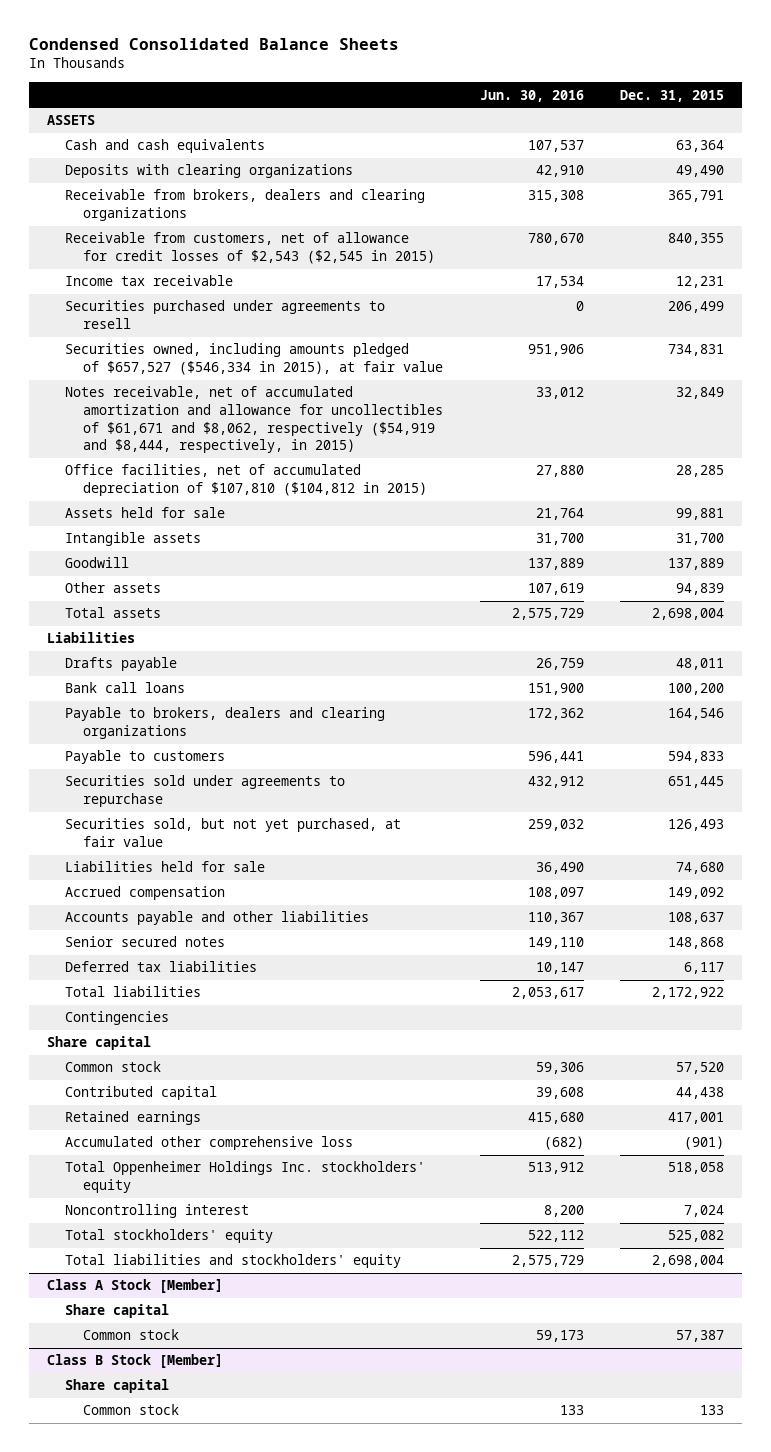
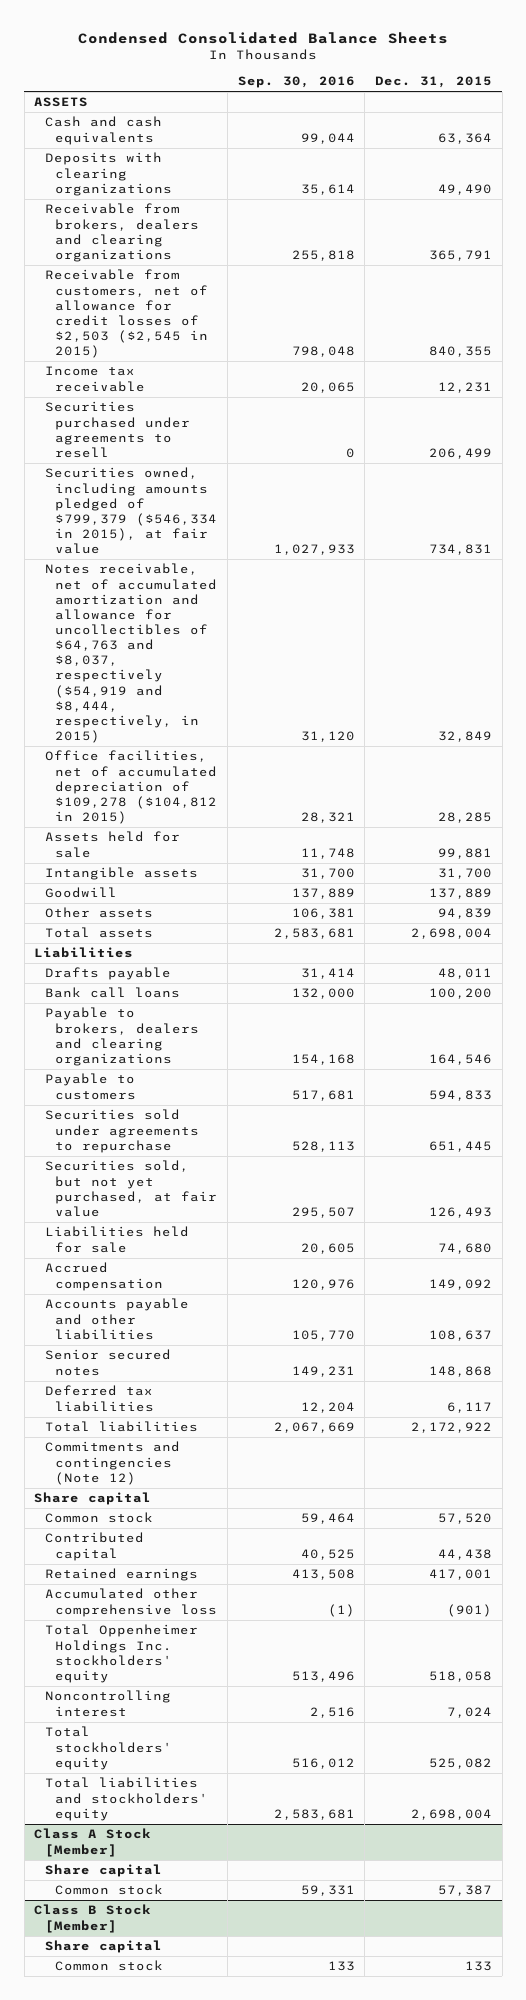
- | Jun. 30, 2016 | Dec. 31, 2015
+ | Sep. 30, 2016 | Dec. 31, 2015
- Receivable from customers, net of allowance for credit losses of $2,543 ($2,545 in 2015) | 780,670 | 840,355
+ Receivable from customers, net of allowance for credit losses of $2,503 ($2,545 in 2015) | 798,048 | 840,355
- Securities owned, including amounts pledged of $657,527 ($546,334 in 2015), at fair value | 951,906 | 734,831
- Notes receivable, net of accumulated amortization and allowance for uncollectibles of $61,671 and $8,062, respectively ($54,919 and $8,444, respectively, in 2015) | 33,012 | 32,849
- Office facilities, net of accumulated depreciation of $107,810 ($104,812 in 2015) | 27,880 | 28,285
+ Securities owned, including amounts pledged of $799,379 ($546,334 in 2015), at fair value | 1,027,933 | 734,831
+ Notes receivable, net of accumulated amortization and allowance for uncollectibles of $64,763 and $8,037, respectively ($54,919 and $8,444, respectively, in 2015) | 31,120 | 32,849
+ Office facilities, net of accumulated depreciation of $109,278 ($104,812 in 2015) | 28,321 | 28,285
- Contingencies
+ Commitments and contingencies (Note 12)

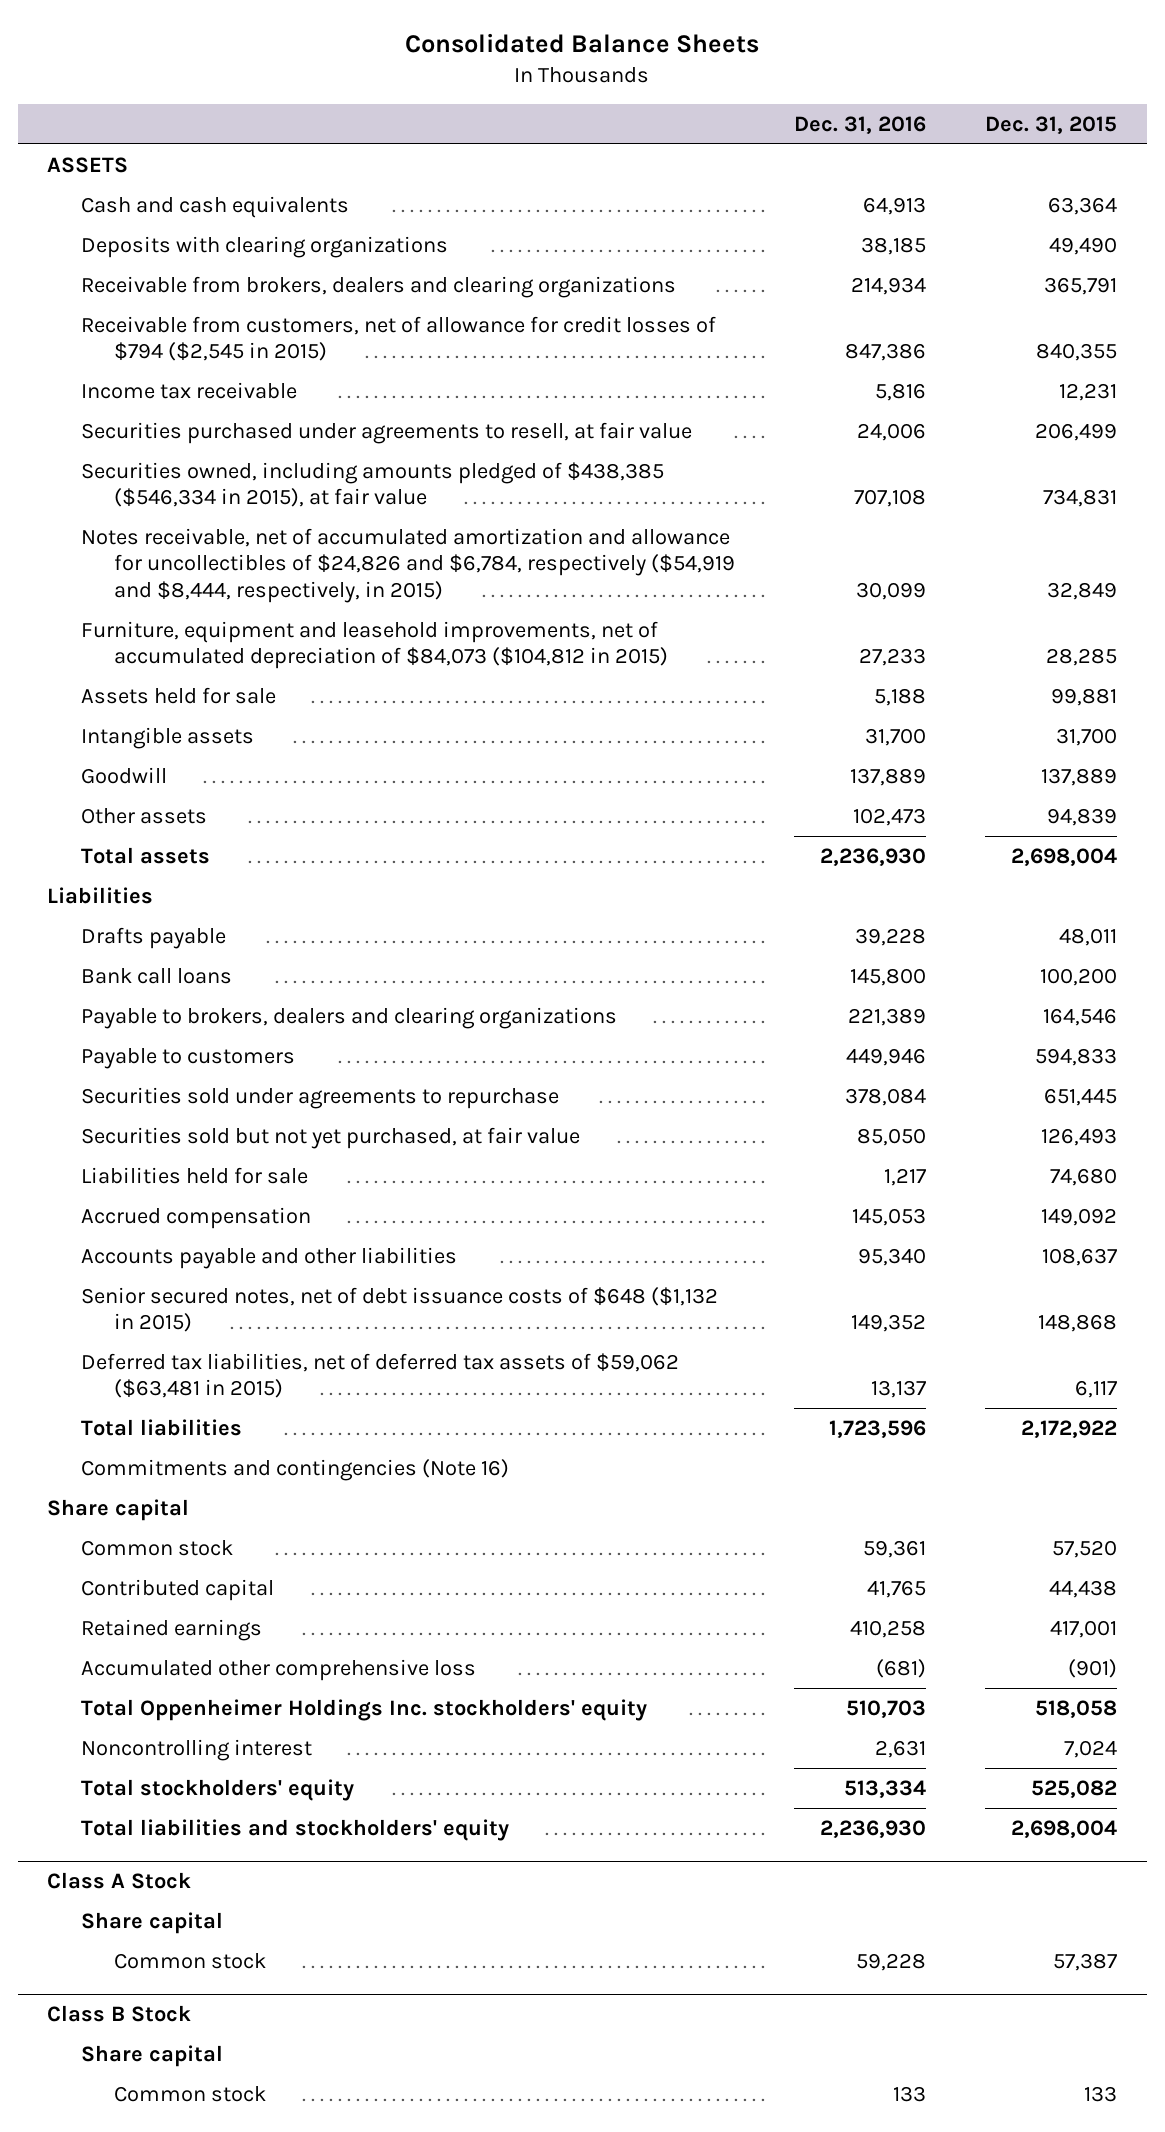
- Condensed Consolidated Balance Sheets
+ Consolidated Balance Sheets
- | Sep. 30, 2016 | Dec. 31, 2015
+ | Dec. 31, 2016 | Dec. 31, 2015
- Receivable from customers, net of allowance for credit losses of $2,503 ($2,545 in 2015) | 798,048 | 840,355
+ Receivable from customers, net of allowance for credit losses of $794 ($2,545 in 2015) | 847,386 | 840,355
- Securities purchased under agreements to resell | 0 | 206,499
- Securities owned, including amounts pledged of $799,379 ($546,334 in 2015), at fair value | 1,027,933 | 734,831
- Notes receivable, net of accumulated amortization and allowance for uncollectibles of $64,763 and $8,037, respectively ($54,919 and $8,444, respectively, in 2015) | 31,120 | 32,849
- Office facilities, net of accumulated depreciation of $109,278 ($104,812 in 2015) | 28,321 | 28,285
+ Securities purchased under agreements to resell, at fair value | 24,006 | 206,499
+ Securities owned, including amounts pledged of $438,385 ($546,334 in 2015), at fair value | 707,108 | 734,831
+ Notes receivable, net of accumulated amortization and allowance for uncollectibles of $24,826 and $6,784, respectively ($54,919 and $8,444, respectively, in 2015) | 30,099 | 32,849
+ Furniture, equipment and leasehold improvements, net of accumulated depreciation of $84,073 ($104,812 in 2015) | 27,233 | 28,285
- Securities sold, but not yet purchased, at fair value | 295,507 | 126,493
+ Securities sold but not yet purchased, at fair value | 85,050 | 126,493
- Senior secured notes | 149,231 | 148,868
- Deferred tax liabilities | 12,204 | 6,117
+ Senior secured notes, net of debt issuance costs of $648 ($1,132 in 2015) | 149,352 | 148,868
+ Deferred tax liabilities, net of deferred tax assets of $59,062 ($63,481 in 2015) | 13,137 | 6,117
- Commitments and contingencies (Note 12)
+ Commitments and contingencies (Note 16)
- Class A Stock [Member]
+ Class A Stock
- Class B Stock [Member]
+ Class B Stock

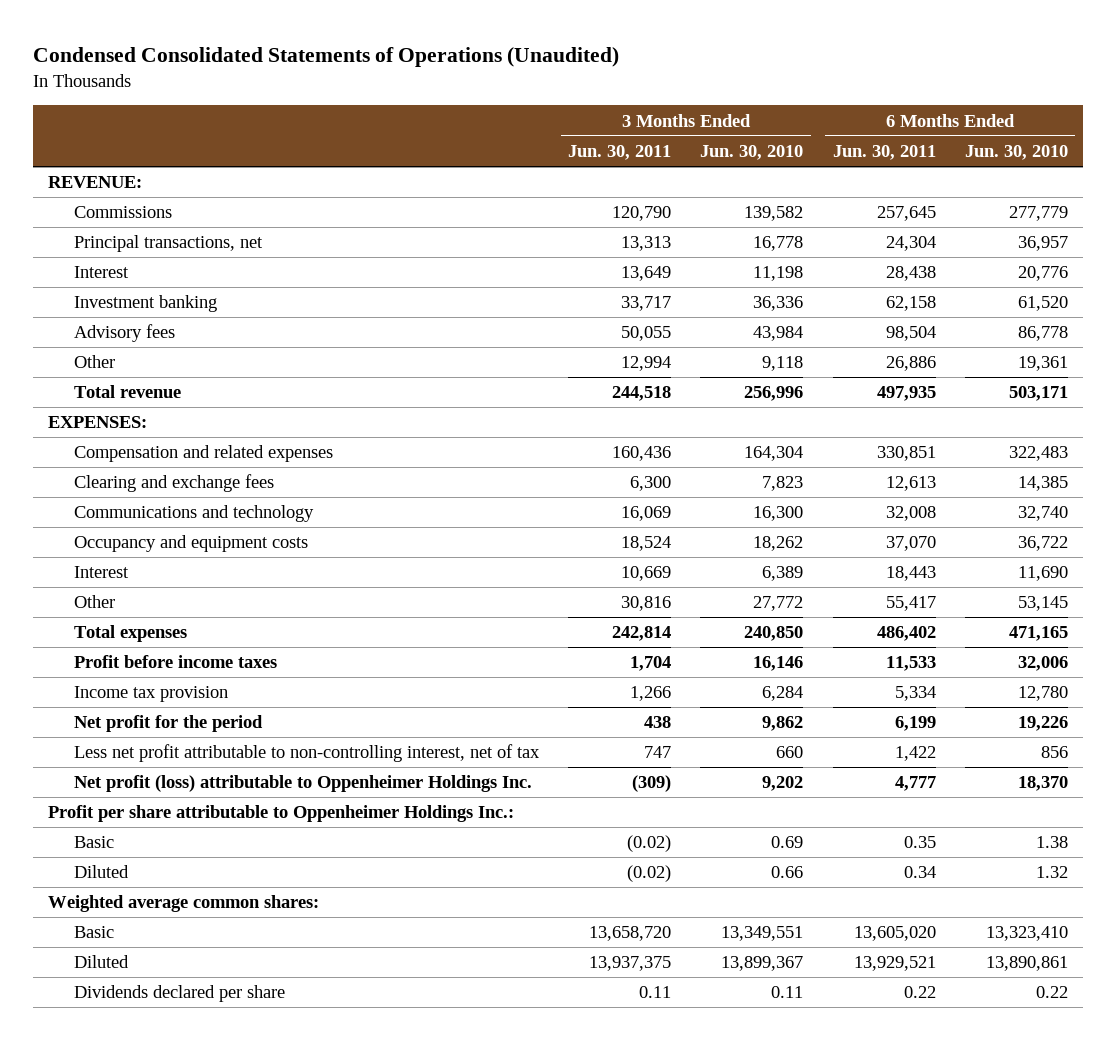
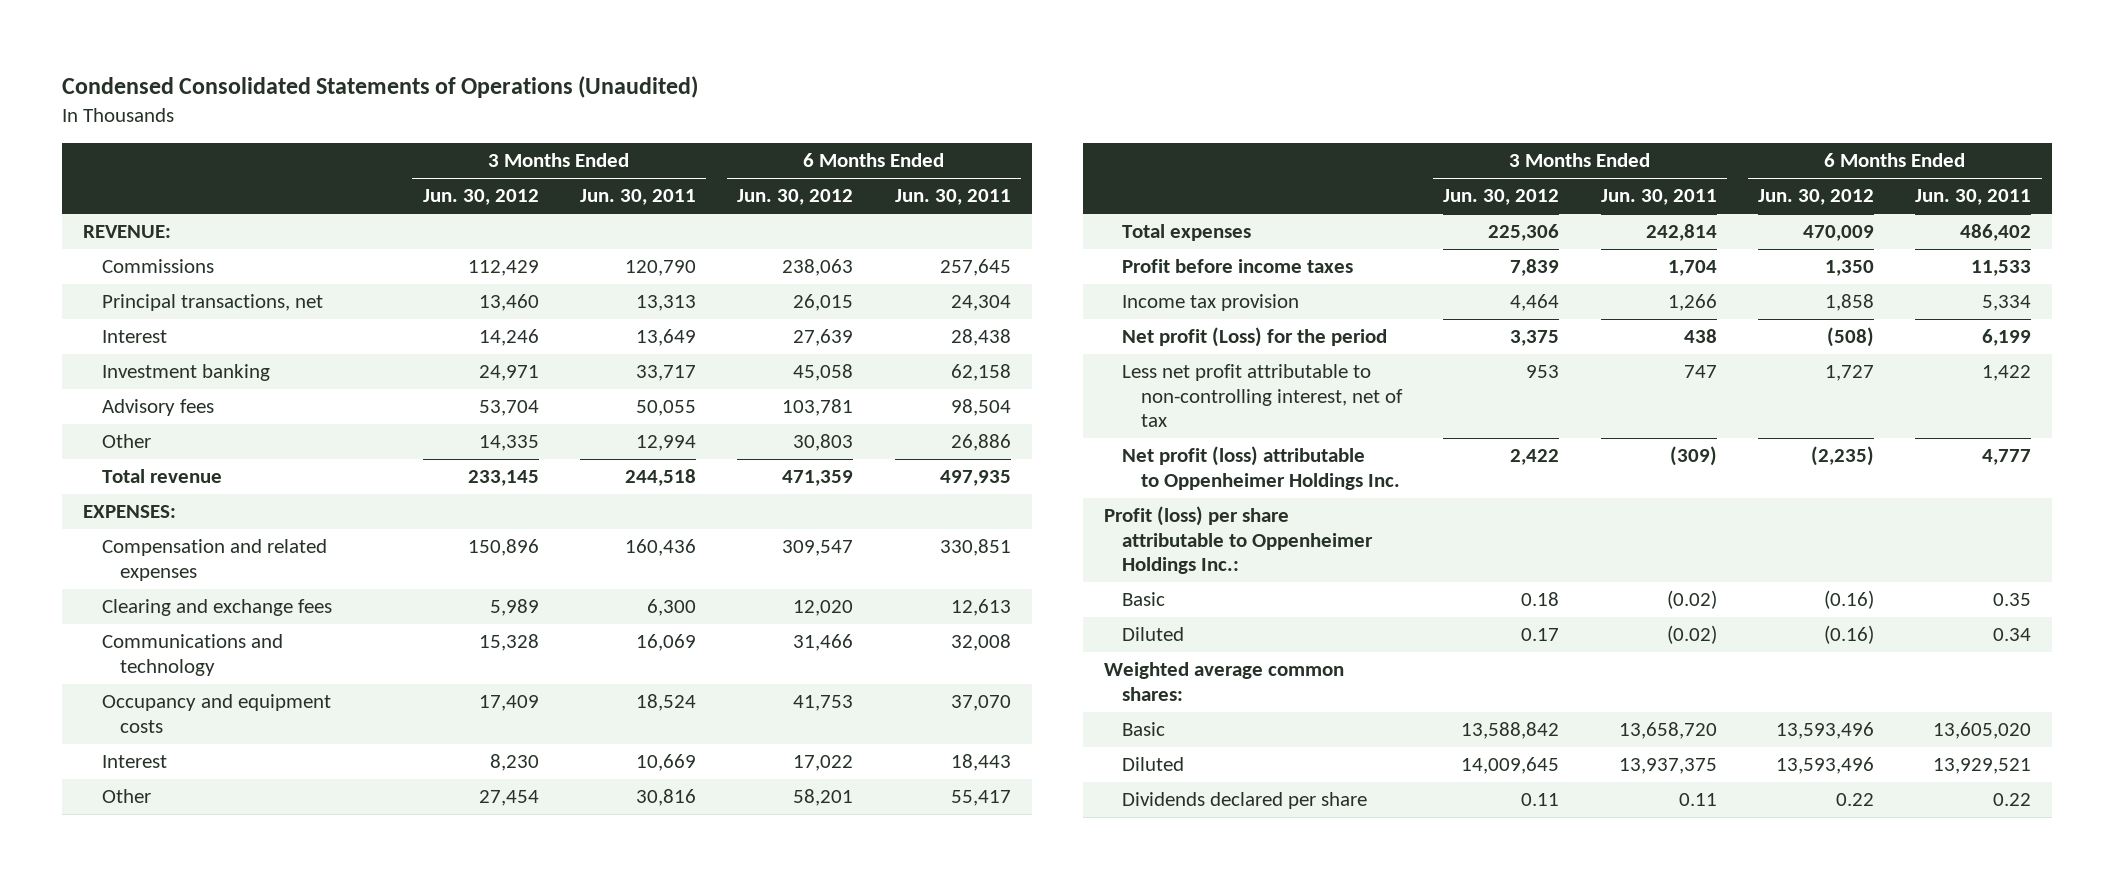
- | 3 Months Ended Jun. 30, 2011 | 3 Months Ended Jun. 30, 2010 | 6 Months Ended Jun. 30, 2011 | 6 Months Ended Jun. 30, 2010
+ | 3 Months Ended Jun. 30, 2012 | 3 Months Ended Jun. 30, 2011 | 6 Months Ended Jun. 30, 2012 | 6 Months Ended Jun. 30, 2011
- Net profit for the period | 438 | 9,862 | 6,199 | 19,226
+ Net profit (Loss) for the period | 3,375 | 438 | (508) | 6,199
- Profit per share attributable to Oppenheimer Holdings Inc.:
+ Profit (loss) per share attributable to Oppenheimer Holdings Inc.:

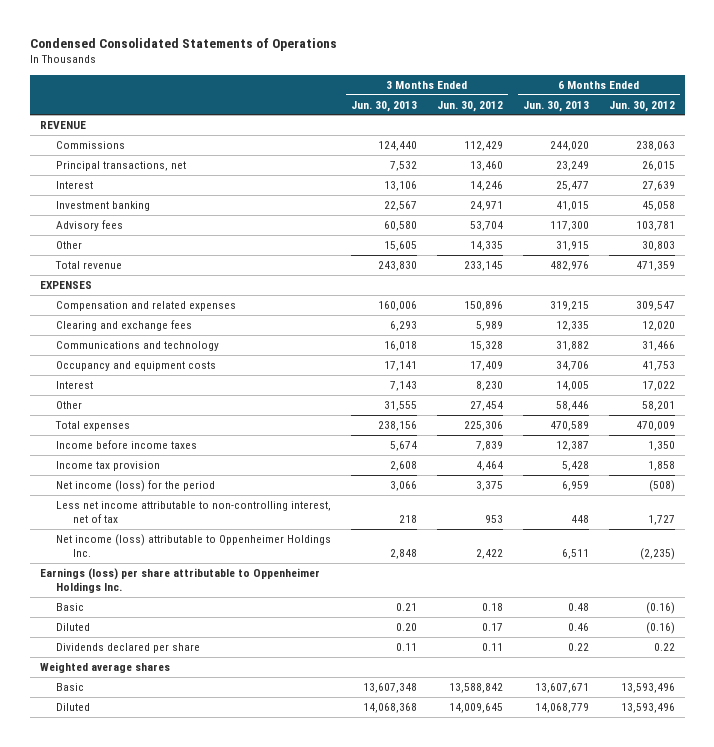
- Condensed Consolidated Statements of Operations (Unaudited)
+ Condensed Consolidated Statements of Operations
- | 3 Months Ended Jun. 30, 2012 | 3 Months Ended Jun. 30, 2011 | 6 Months Ended Jun. 30, 2012 | 6 Months Ended Jun. 30, 2011
+ | 3 Months Ended Jun. 30, 2013 | 3 Months Ended Jun. 30, 2012 | 6 Months Ended Jun. 30, 2013 | 6 Months Ended Jun. 30, 2012
- REVENUE:
+ REVENUE
- EXPENSES:
+ EXPENSES
- Profit before income taxes | 7,839 | 1,704 | 1,350 | 11,533
+ Income before income taxes | 5,674 | 7,839 | 12,387 | 1,350
- Net profit (Loss) for the period | 3,375 | 438 | (508) | 6,199
- Less net profit attributable to non-controlling interest, net of tax | 953 | 747 | 1,727 | 1,422
- Net profit (loss) attributable to Oppenheimer Holdings Inc. | 2,422 | (309) | (2,235) | 4,777
- Profit (loss) per share attributable to Oppenheimer Holdings Inc.:
+ Net income (loss) for the period | 3,066 | 3,375 | 6,959 | (508)
+ Less net income attributable to non-controlling interest, net of tax | 218 | 953 | 448 | 1,727
+ Net income (loss) attributable to Oppenheimer Holdings Inc. | 2,848 | 2,422 | 6,511 | (2,235)
+ Earnings (loss) per share attributable to Oppenheimer Holdings Inc.
- Weighted average common shares:
moved up: Dividends declared per share | 0.11 | 0.11 | 0.22 | 0.22
+ Weighted average shares

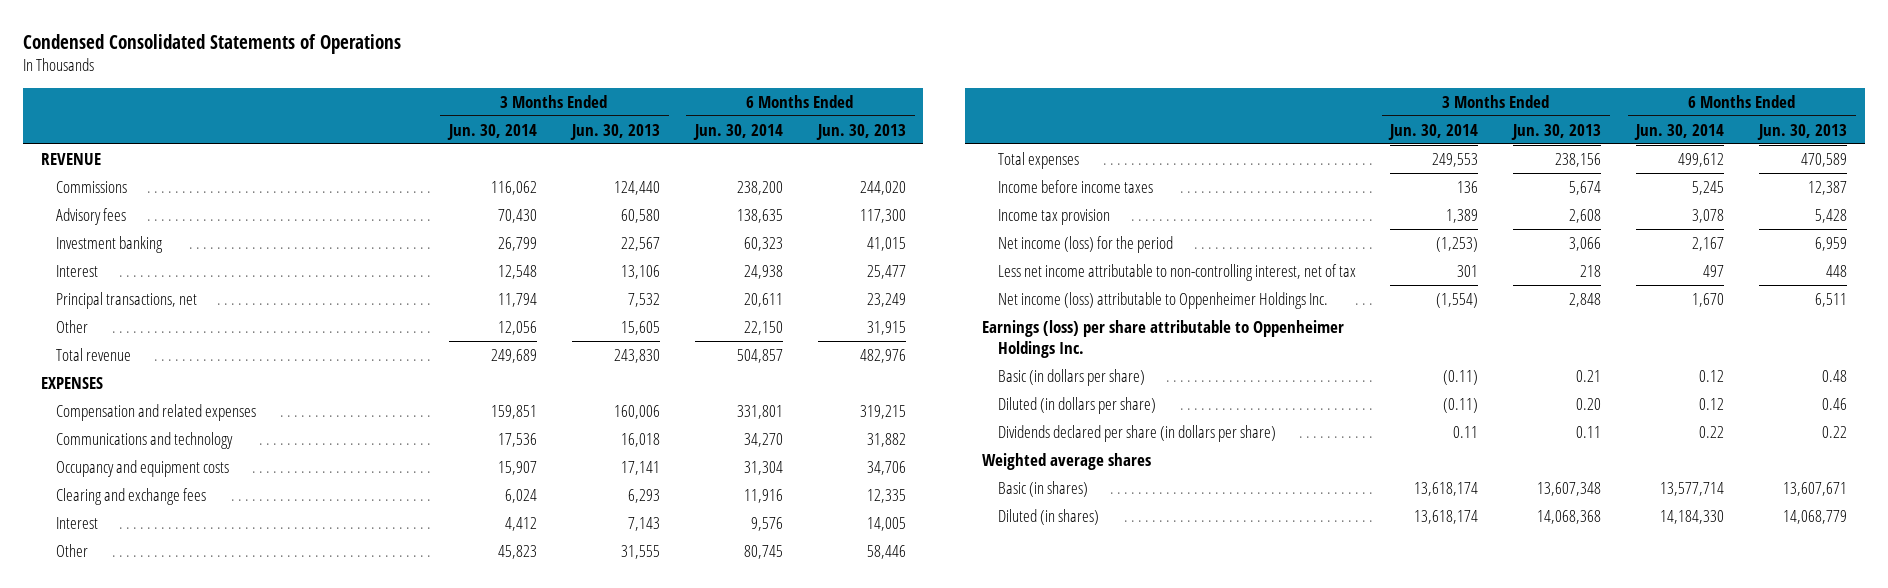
- | 3 Months Ended Jun. 30, 2013 | 3 Months Ended Jun. 30, 2012 | 6 Months Ended Jun. 30, 2013 | 6 Months Ended Jun. 30, 2012
+ | 3 Months Ended Jun. 30, 2014 | 3 Months Ended Jun. 30, 2013 | 6 Months Ended Jun. 30, 2014 | 6 Months Ended Jun. 30, 2013
moved down: Investment banking | 26,799 | 22,567 | 60,323 | 41,015
moved down: Interest | 12,548 | 13,106 | 24,938 | 25,477
moved down: Principal transactions, net | 11,794 | 7,532 | 20,611 | 23,249
moved down: Clearing and exchange fees | 6,024 | 6,293 | 11,916 | 12,335
- Basic | 0.21 | 0.18 | 0.48 | (0.16)
- Diluted | 0.20 | 0.17 | 0.46 | (0.16)
- Dividends declared per share | 0.11 | 0.11 | 0.22 | 0.22
+ Basic (in dollars per share) | (0.11) | 0.21 | 0.12 | 0.48
+ Diluted (in dollars per share) | (0.11) | 0.20 | 0.12 | 0.46
+ Dividends declared per share (in dollars per share) | 0.11 | 0.11 | 0.22 | 0.22
- Basic | 13,607,348 | 13,588,842 | 13,607,671 | 13,593,496
- Diluted | 14,068,368 | 14,009,645 | 14,068,779 | 13,593,496
+ Basic (in shares) | 13,618,174 | 13,607,348 | 13,577,714 | 13,607,671
+ Diluted (in shares) | 13,618,174 | 14,068,368 | 14,184,330 | 14,068,779

